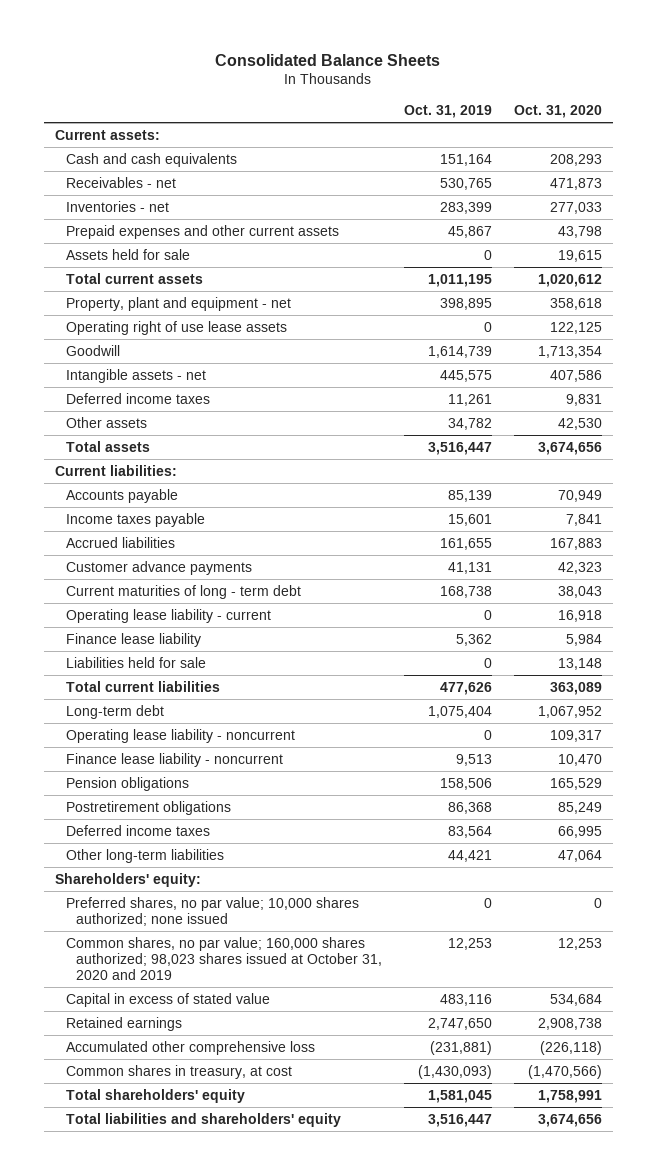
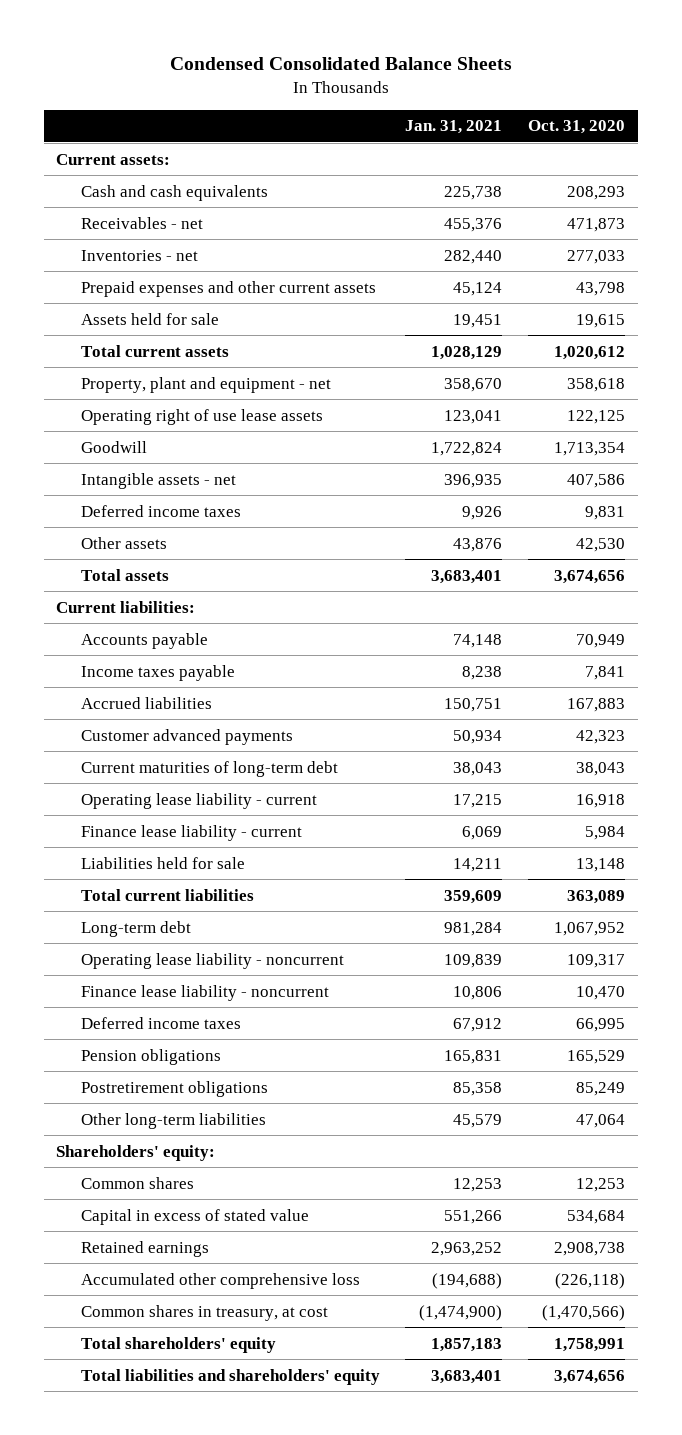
- Consolidated Balance Sheets
+ Condensed Consolidated Balance Sheets
- | Oct. 31, 2019 | Oct. 31, 2020
+ | Jan. 31, 2021 | Oct. 31, 2020
- Customer advance payments | 41,131 | 42,323
- Current maturities of long - term debt | 168,738 | 38,043
+ Customer advanced payments | 50,934 | 42,323
+ Current maturities of long-term debt | 38,043 | 38,043
- Finance lease liability | 5,362 | 5,984
+ Finance lease liability - current | 6,069 | 5,984
moved up: Deferred income taxes | 67,912 | 66,995
- Preferred shares, no par value; 10,000 shares authorized; none issued | 0 | 0
- Common shares, no par value; 160,000 shares authorized; 98,023 shares issued at October 31, 2020 and 2019 | 12,253 | 12,253
+ Common shares | 12,253 | 12,253

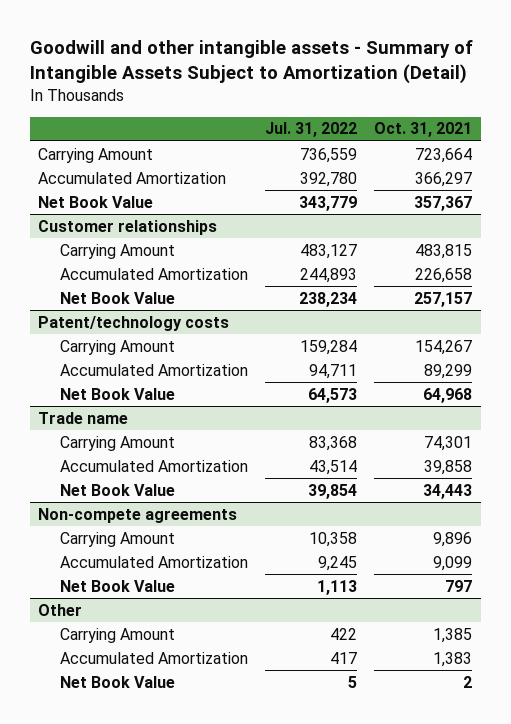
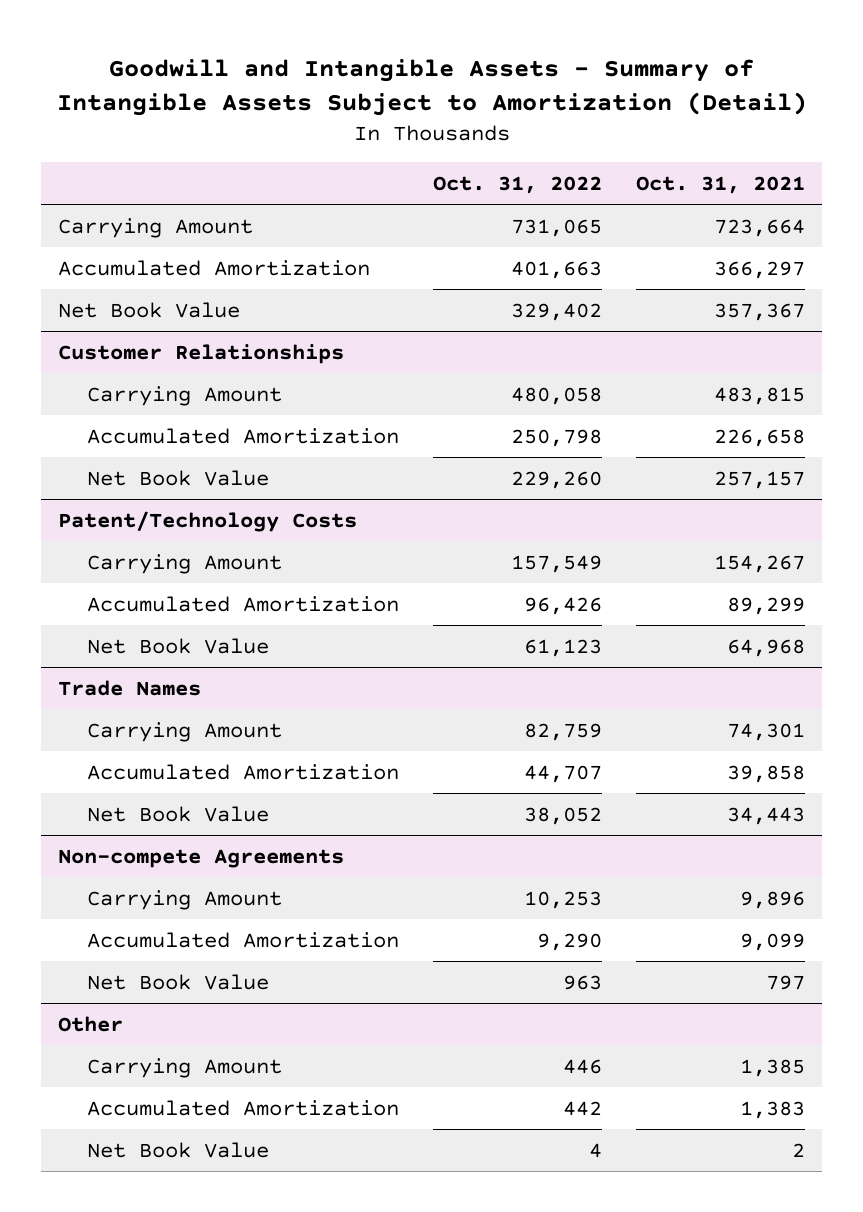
- Goodwill and other intangible assets - Summary of Intangible Assets Subject to Amortization (Detail)
+ Goodwill and Intangible Assets - Summary of Intangible Assets Subject to Amortization (Detail)
- | Jul. 31, 2022 | Oct. 31, 2021
+ | Oct. 31, 2022 | Oct. 31, 2021
- Customer relationships
+ Customer Relationships
- Patent/technology costs
+ Patent/Technology Costs
- Trade name
+ Trade Names
- Non-compete agreements
+ Non-compete Agreements

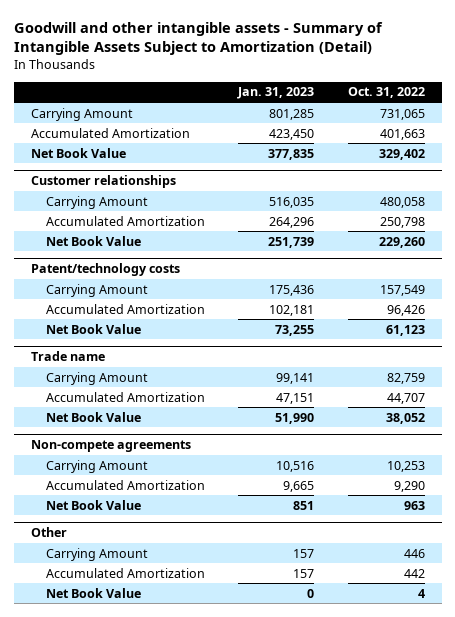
- Goodwill and Intangible Assets - Summary of Intangible Assets Subject to Amortization (Detail)
+ Goodwill and other intangible assets - Summary of Intangible Assets Subject to Amortization (Detail)
- | Oct. 31, 2022 | Oct. 31, 2021
+ | Jan. 31, 2023 | Oct. 31, 2022
- Customer Relationships
+ Customer relationships
- Patent/Technology Costs
+ Patent/technology costs
- Trade Names
+ Trade name
- Non-compete Agreements
+ Non-compete agreements

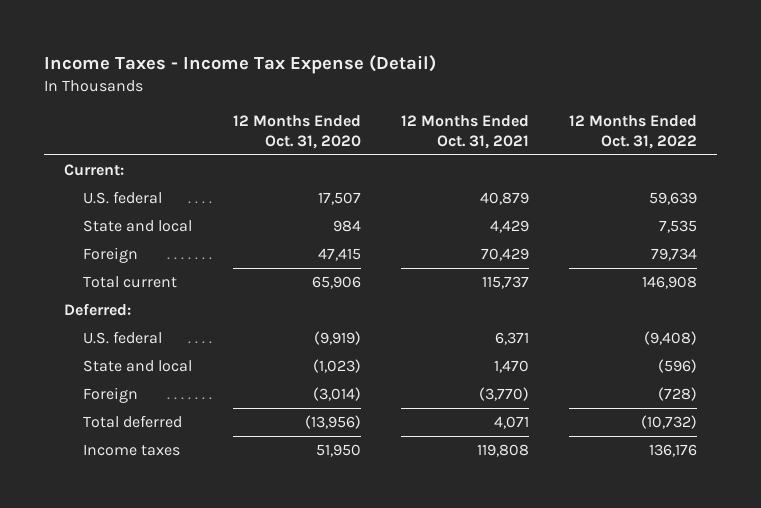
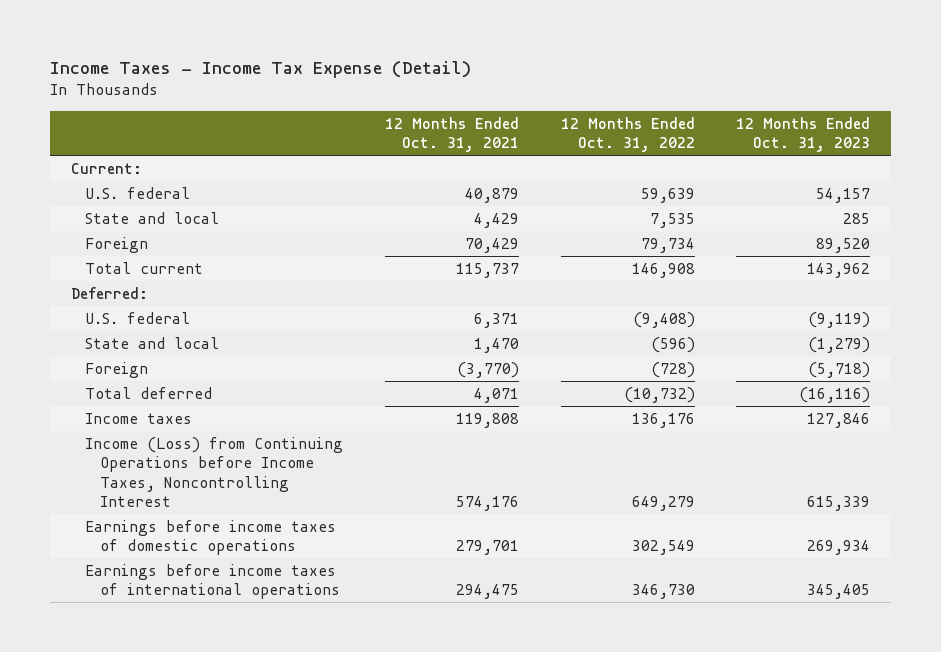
- | 12 Months Ended Oct. 31, 2020 | 12 Months Ended Oct. 31, 2021 | 12 Months Ended Oct. 31, 2022
+ | 12 Months Ended Oct. 31, 2021 | 12 Months Ended Oct. 31, 2022 | 12 Months Ended Oct. 31, 2023
+ Income (Loss) from Continuing Operations before Income Taxes, Noncontrolling Interest | 574,176 | 649,279 | 615,339
+ Earnings before income taxes of domestic operations | 279,701 | 302,549 | 269,934
+ Earnings before income taxes of international operations | 294,475 | 346,730 | 345,405

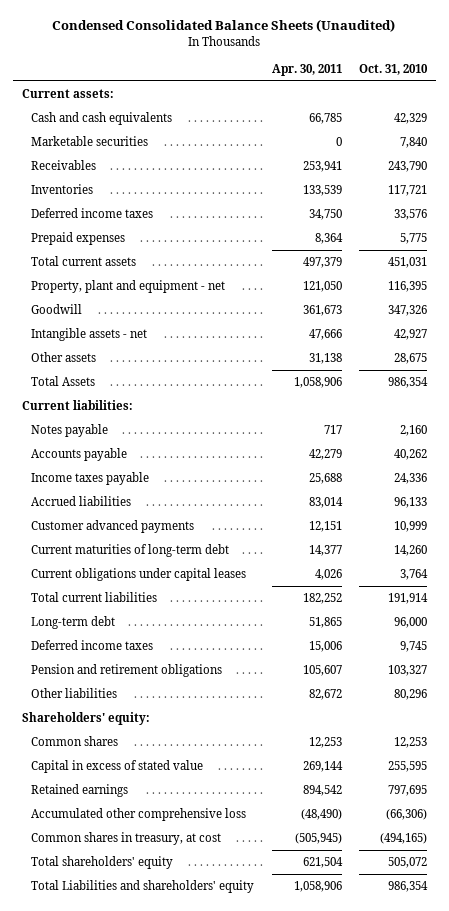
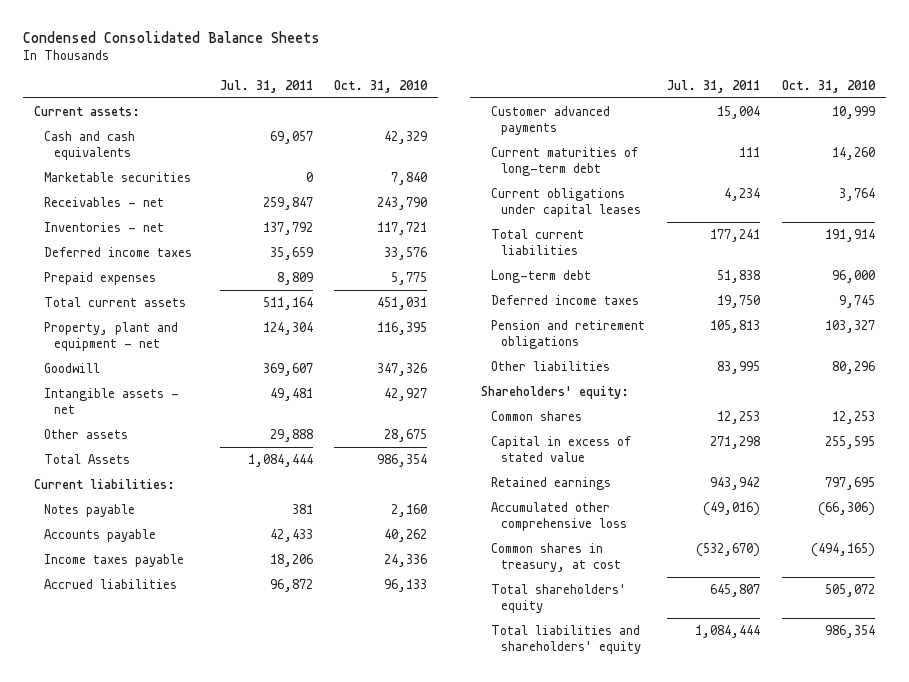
- Condensed Consolidated Balance Sheets (Unaudited)
+ Condensed Consolidated Balance Sheets
- | Apr. 30, 2011 | Oct. 31, 2010
+ | Jul. 31, 2011 | Oct. 31, 2010
- Receivables | 253,941 | 243,790
- Inventories | 133,539 | 117,721
+ Receivables - net | 259,847 | 243,790
+ Inventories - net | 137,792 | 117,721
- Total Liabilities and shareholders' equity | 1,058,906 | 986,354
+ Total liabilities and shareholders' equity | 1,084,444 | 986,354

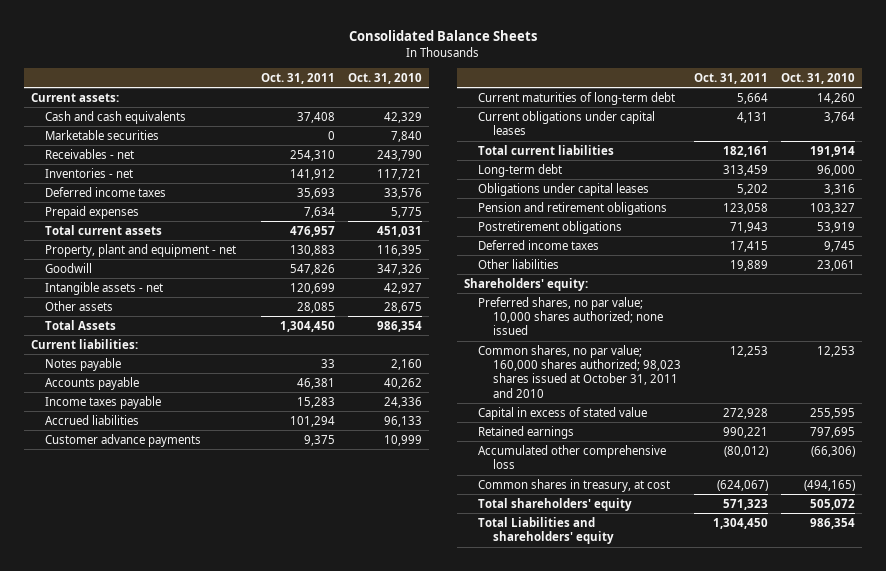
- Condensed Consolidated Balance Sheets
+ Consolidated Balance Sheets
- | Jul. 31, 2011 | Oct. 31, 2010
+ | Oct. 31, 2011 | Oct. 31, 2010
- Customer advanced payments | 15,004 | 10,999
+ Customer advance payments | 9,375 | 10,999
+ Obligations under capital leases | 5,202 | 3,316
- Other liabilities | 83,995 | 80,296
+ Postretirement obligations | 71,943 | 53,919
moved down: Deferred income taxes | 17,415 | 9,745
+ Other liabilities | 19,889 | 23,061
- Common shares | 12,253 | 12,253
+ Preferred shares, no par value; 10,000 shares authorized; none issued
+ Common shares, no par value; 160,000 shares authorized; 98,023 shares issued at October 31, 2011 and 2010 | 12,253 | 12,253
- Total liabilities and shareholders' equity | 1,084,444 | 986,354
+ Total Liabilities and shareholders' equity | 1,304,450 | 986,354

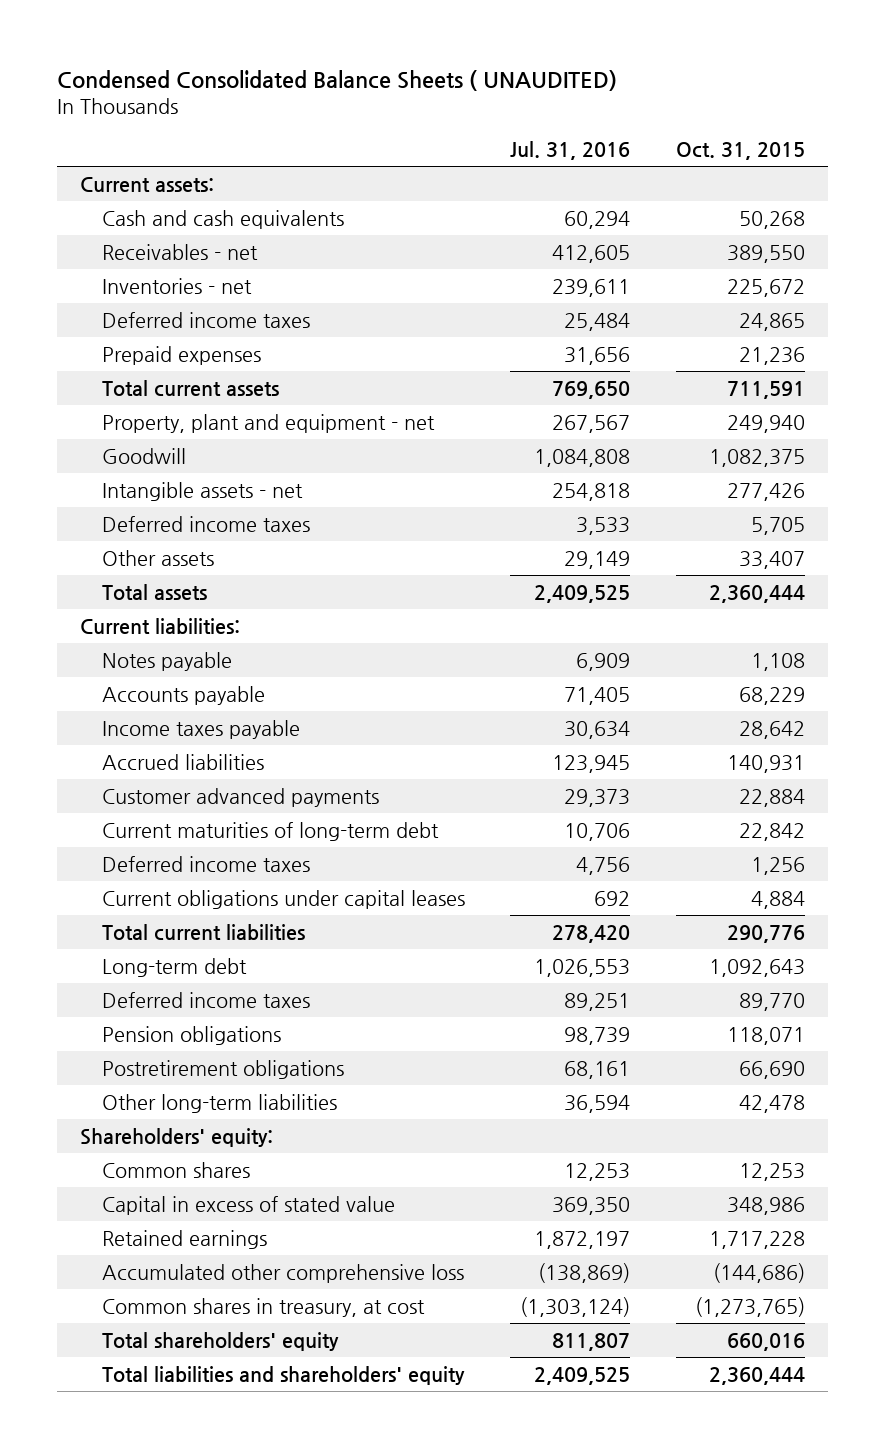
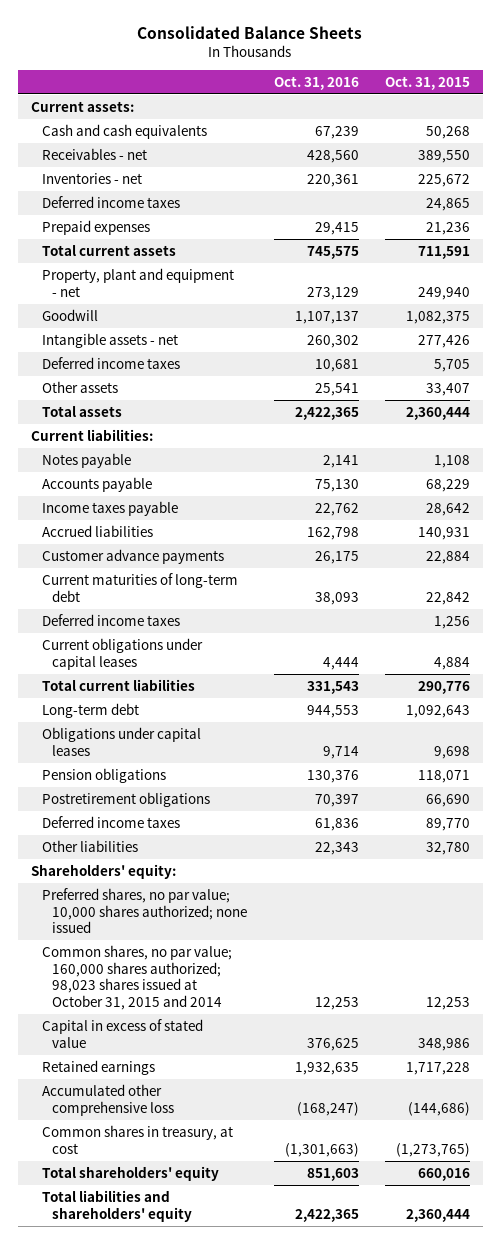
- Condensed Consolidated Balance Sheets ( UNAUDITED)
+ Consolidated Balance Sheets
- | Jul. 31, 2016 | Oct. 31, 2015
+ | Oct. 31, 2016 | Oct. 31, 2015
- Customer advanced payments | 29,373 | 22,884
+ Customer advance payments | 26,175 | 22,884
+ Obligations under capital leases | 9,714 | 9,698
- Other long-term liabilities | 36,594 | 42,478
moved down: Deferred income taxes | 61,836 | 89,770
+ Other liabilities | 22,343 | 32,780
- Common shares | 12,253 | 12,253
+ Preferred shares, no par value; 10,000 shares authorized; none issued
+ Common shares, no par value; 160,000 shares authorized; 98,023 shares issued at October 31, 2015 and 2014 | 12,253 | 12,253

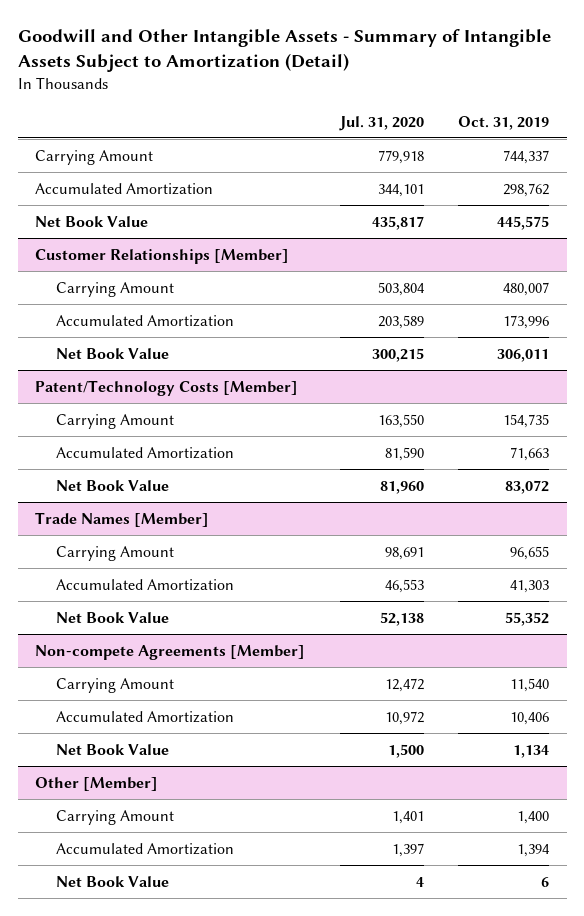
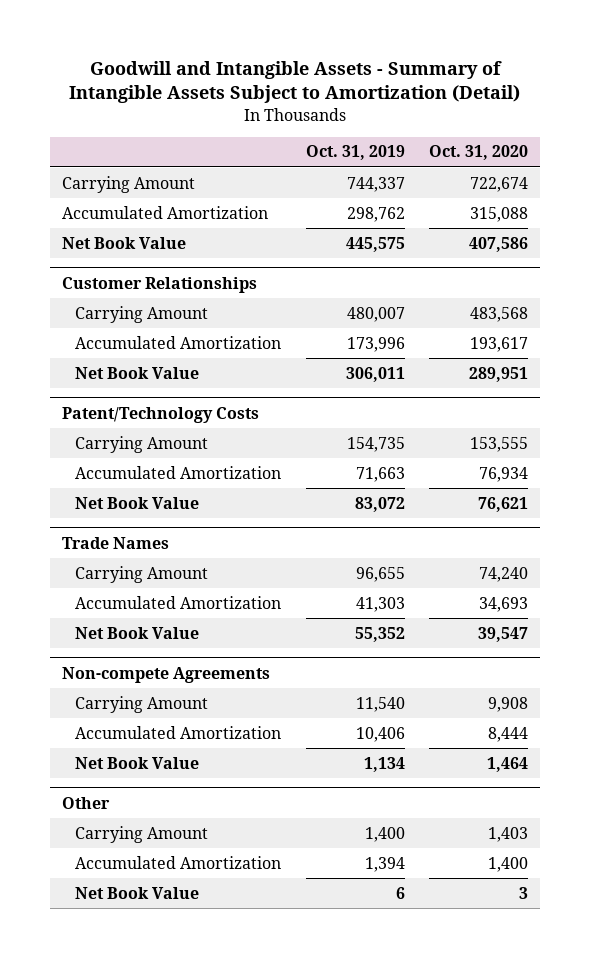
- Goodwill and Other Intangible Assets - Summary of Intangible Assets Subject to Amortization (Detail)
+ Goodwill and Intangible Assets - Summary of Intangible Assets Subject to Amortization (Detail)
- | Jul. 31, 2020 | Oct. 31, 2019
+ | Oct. 31, 2019 | Oct. 31, 2020
- Customer Relationships [Member]
+ Customer Relationships
- Patent/Technology Costs [Member]
+ Patent/Technology Costs
- Trade Names [Member]
+ Trade Names
- Non-compete Agreements [Member]
+ Non-compete Agreements
- Other [Member]
+ Other

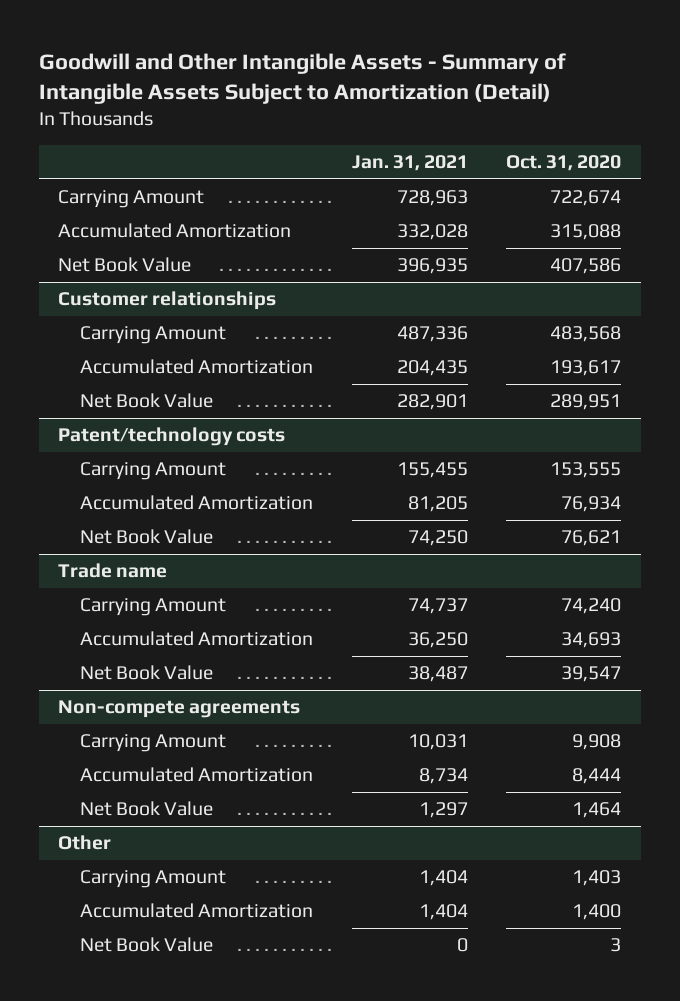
- Goodwill and Intangible Assets - Summary of Intangible Assets Subject to Amortization (Detail)
+ Goodwill and Other Intangible Assets - Summary of Intangible Assets Subject to Amortization (Detail)
- | Oct. 31, 2019 | Oct. 31, 2020
+ | Jan. 31, 2021 | Oct. 31, 2020
- Customer Relationships
+ Customer relationships
- Patent/Technology Costs
+ Patent/technology costs
- Trade Names
+ Trade name
- Non-compete Agreements
+ Non-compete agreements

